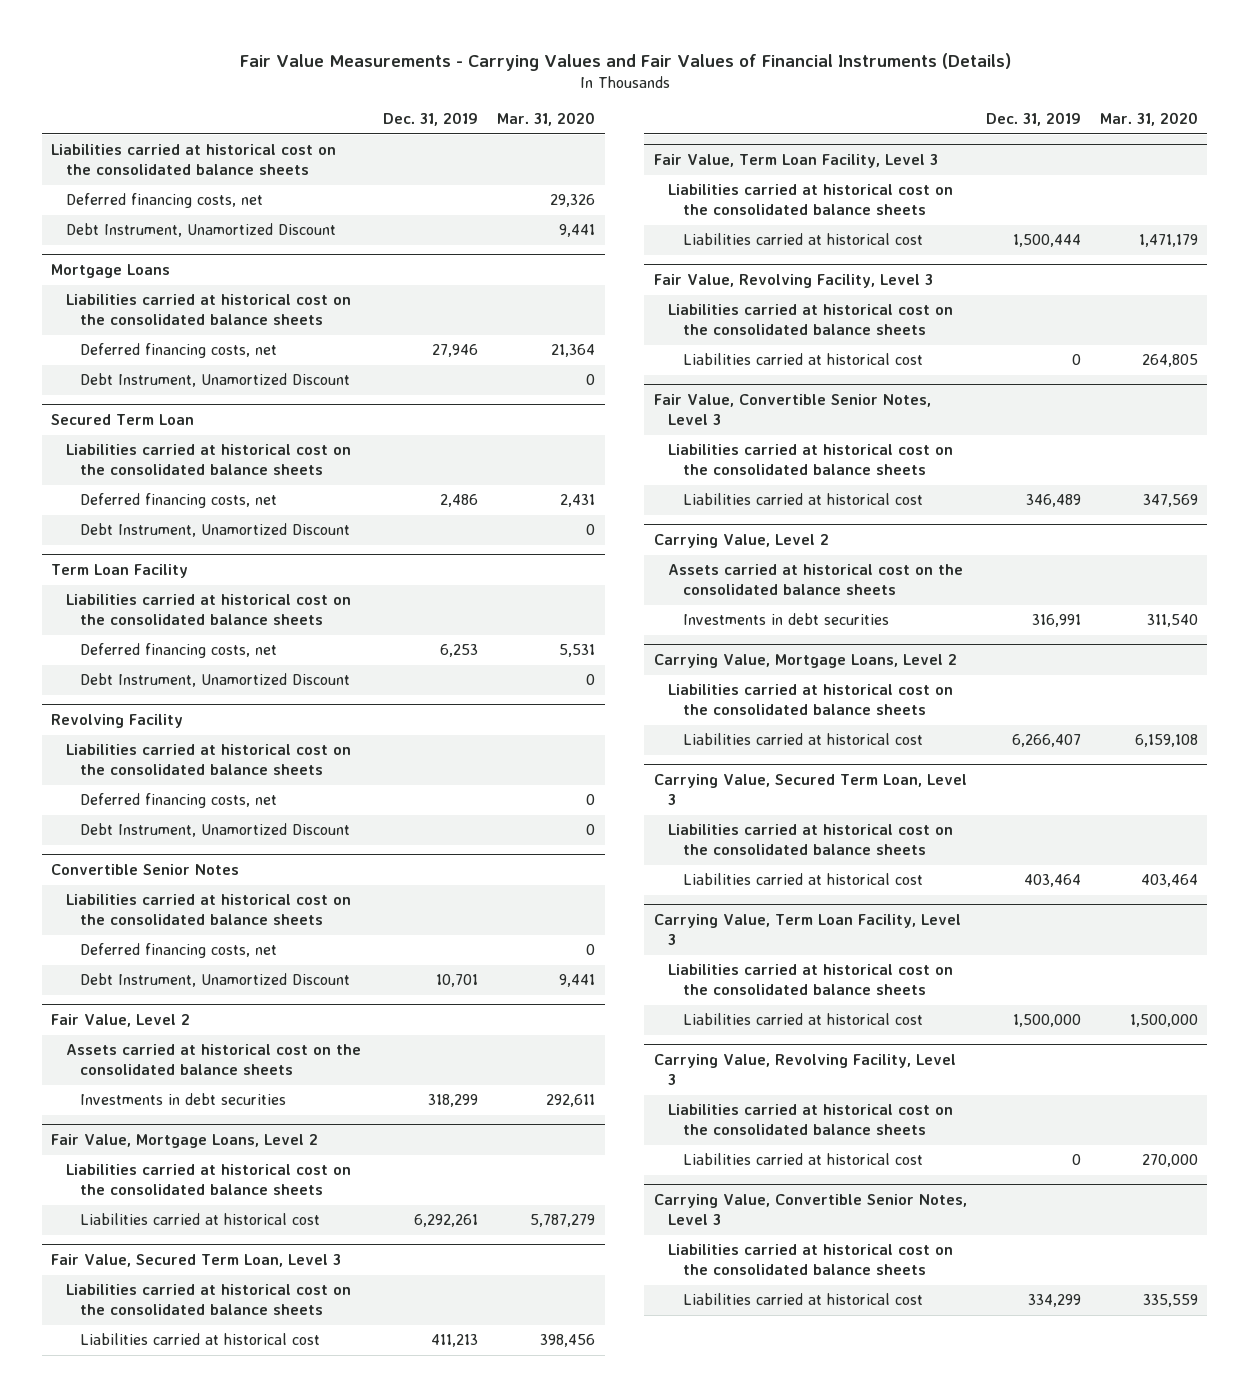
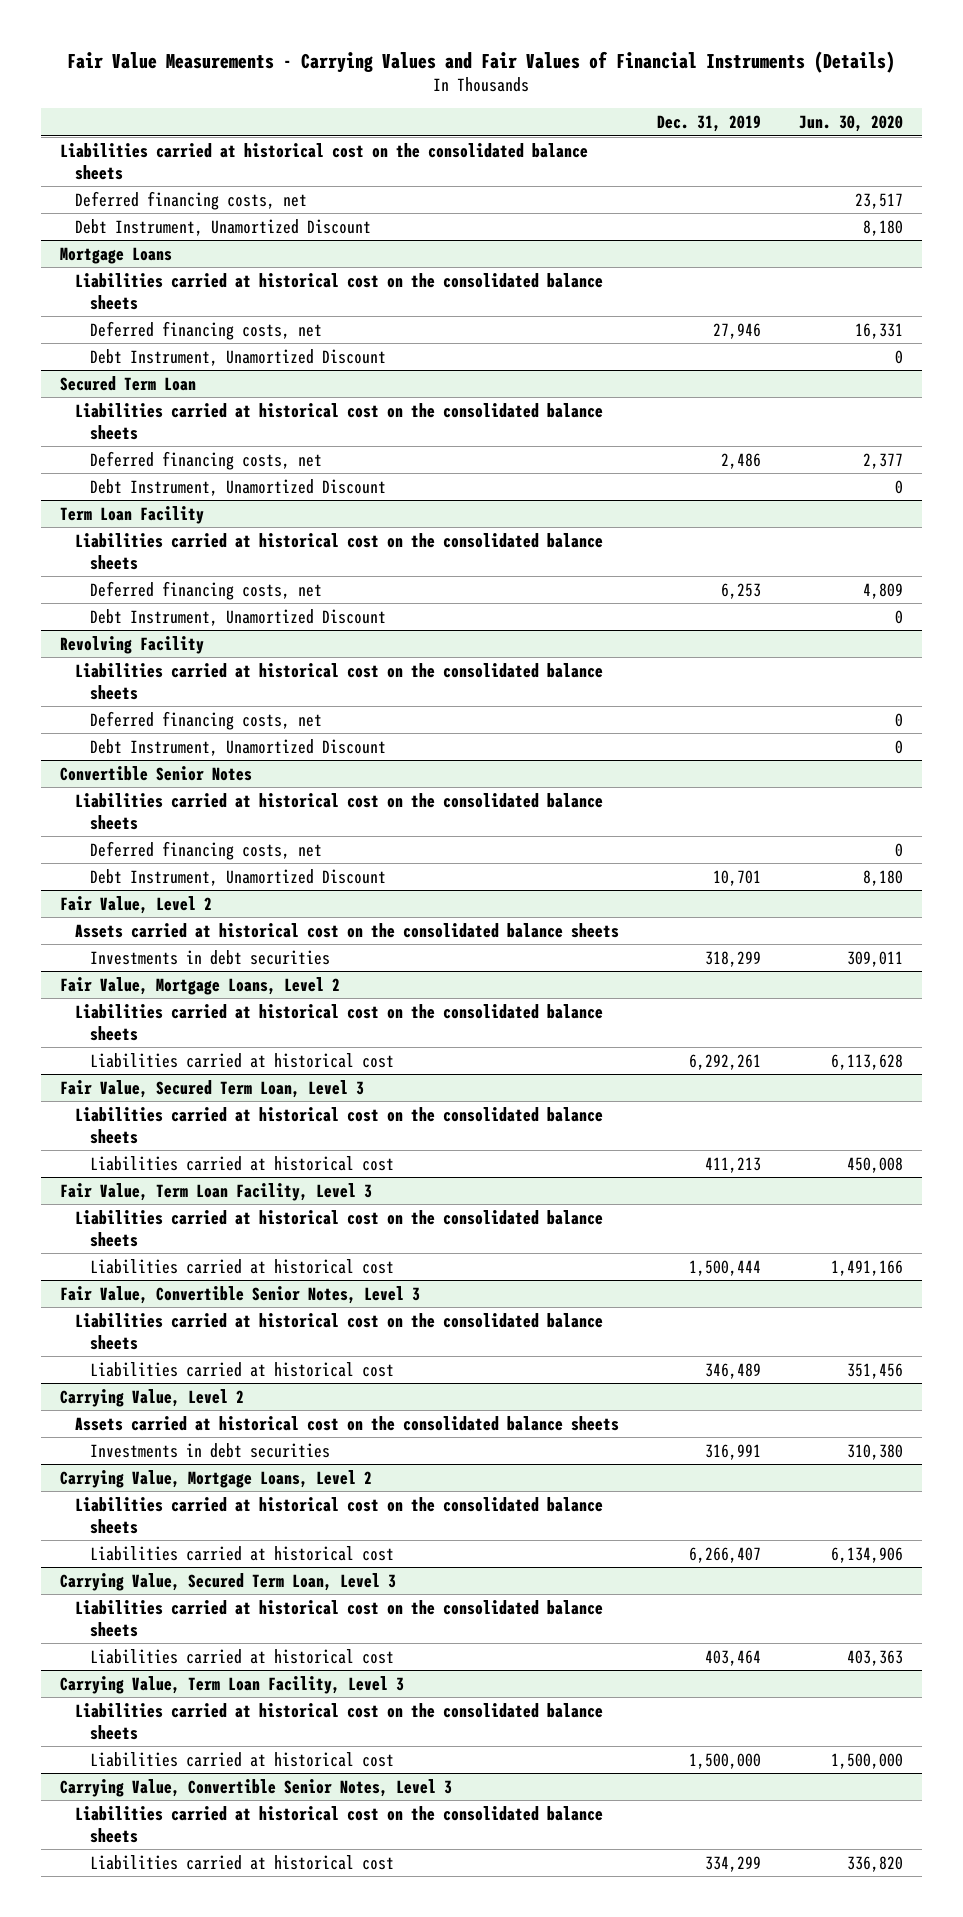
- | Dec. 31, 2019 | Mar. 31, 2020
+ | Dec. 31, 2019 | Jun. 30, 2020
- Fair Value, Revolving Facility, Level 3
- Liabilities carried at historical cost on the consolidated balance sheets
- Liabilities carried at historical cost | 0 | 264,805
- Carrying Value, Revolving Facility, Level 3
- Liabilities carried at historical cost on the consolidated balance sheets
- Liabilities carried at historical cost | 0 | 270,000

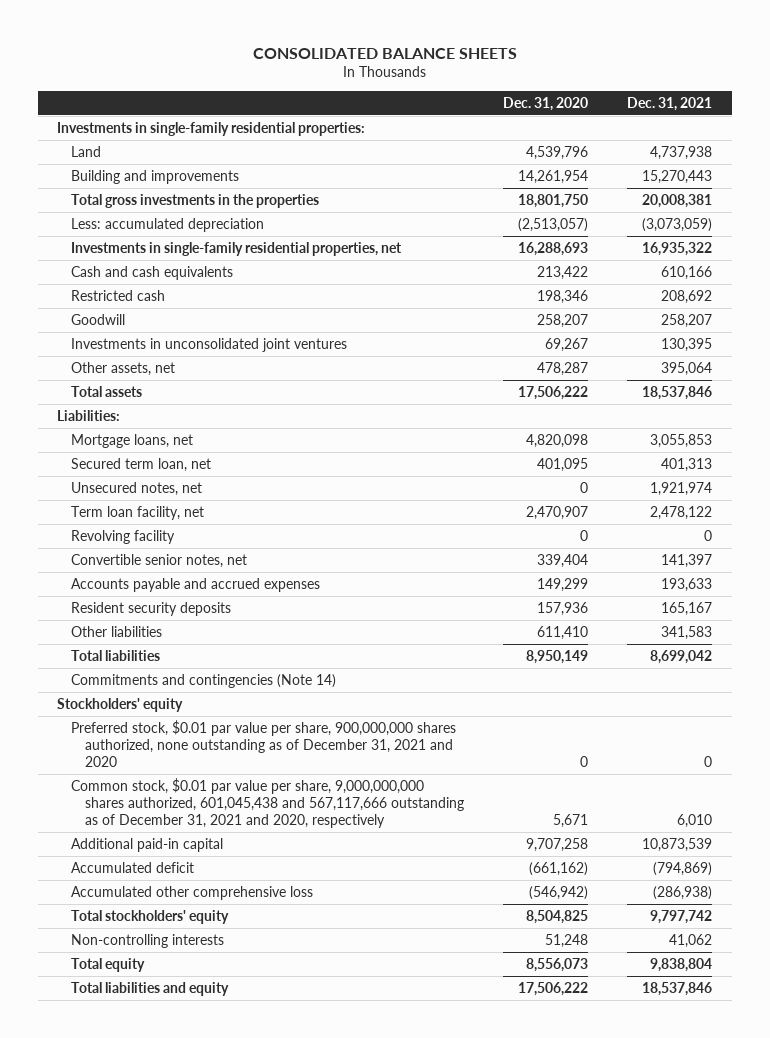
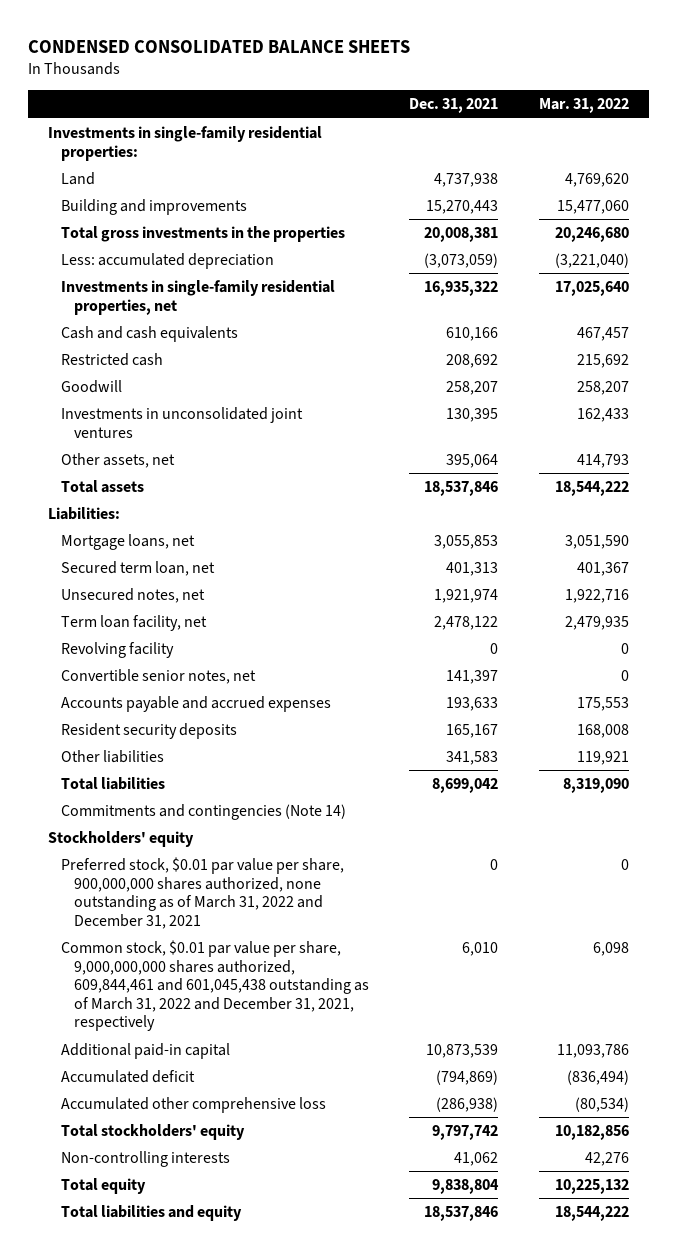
- CONSOLIDATED BALANCE SHEETS
+ CONDENSED CONSOLIDATED BALANCE SHEETS
- | Dec. 31, 2020 | Dec. 31, 2021
+ | Dec. 31, 2021 | Mar. 31, 2022
- Preferred stock, $0.01 par value per share, 900,000,000 shares authorized, none outstanding as of December 31, 2021 and 2020 | 0 | 0
- Common stock, $0.01 par value per share, 9,000,000,000 shares authorized, 601,045,438 and 567,117,666 outstanding as of December 31, 2021 and 2020, respectively | 5,671 | 6,010
+ Preferred stock, $0.01 par value per share, 900,000,000 shares authorized, none outstanding as of March 31, 2022 and December 31, 2021 | 0 | 0
+ Common stock, $0.01 par value per share, 9,000,000,000 shares authorized, 609,844,461 and 601,045,438 outstanding as of March 31, 2022 and December 31, 2021, respectively | 6,010 | 6,098

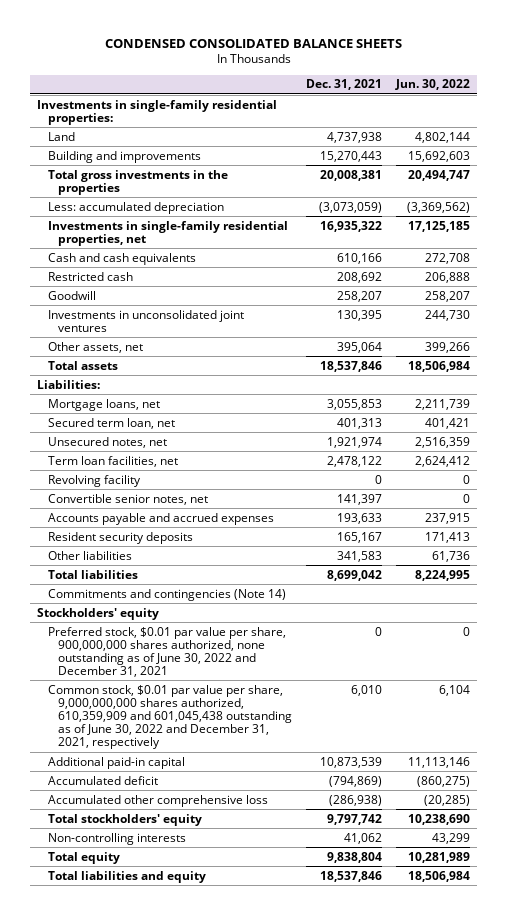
- | Dec. 31, 2021 | Mar. 31, 2022
+ | Dec. 31, 2021 | Jun. 30, 2022
- Term loan facility, net | 2,478,122 | 2,479,935
+ Term loan facilities, net | 2,478,122 | 2,624,412
- Preferred stock, $0.01 par value per share, 900,000,000 shares authorized, none outstanding as of March 31, 2022 and December 31, 2021 | 0 | 0
- Common stock, $0.01 par value per share, 9,000,000,000 shares authorized, 609,844,461 and 601,045,438 outstanding as of March 31, 2022 and December 31, 2021, respectively | 6,010 | 6,098
+ Preferred stock, $0.01 par value per share, 900,000,000 shares authorized, none outstanding as of June 30, 2022 and December 31, 2021 | 0 | 0
+ Common stock, $0.01 par value per share, 9,000,000,000 shares authorized, 610,359,909 and 601,045,438 outstanding as of June 30, 2022 and December 31, 2021, respectively | 6,010 | 6,104

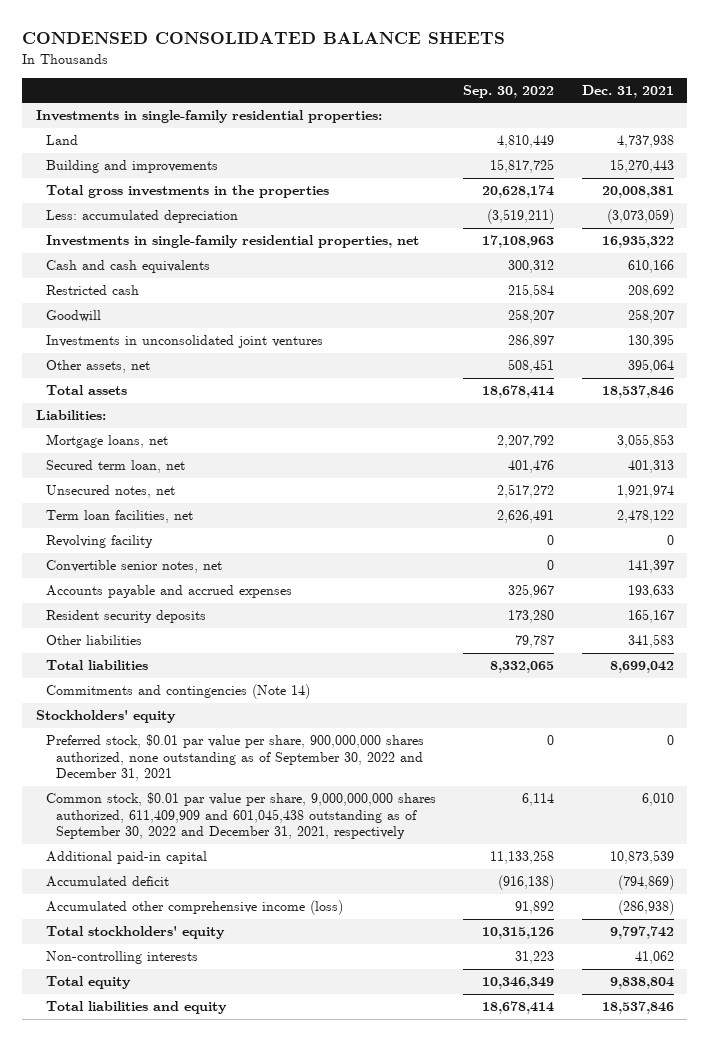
- | Dec. 31, 2021 | Jun. 30, 2022
+ | Sep. 30, 2022 | Dec. 31, 2021
- Preferred stock, $0.01 par value per share, 900,000,000 shares authorized, none outstanding as of June 30, 2022 and December 31, 2021 | 0 | 0
- Common stock, $0.01 par value per share, 9,000,000,000 shares authorized, 610,359,909 and 601,045,438 outstanding as of June 30, 2022 and December 31, 2021, respectively | 6,010 | 6,104
+ Preferred stock, $0.01 par value per share, 900,000,000 shares authorized, none outstanding as of September 30, 2022 and December 31, 2021 | 0 | 0
+ Common stock, $0.01 par value per share, 9,000,000,000 shares authorized, 611,409,909 and 601,045,438 outstanding as of September 30, 2022 and December 31, 2021, respectively | 6,114 | 6,010
- Accumulated other comprehensive loss | (286,938) | (20,285)
+ Accumulated other comprehensive income (loss) | 91,892 | (286,938)

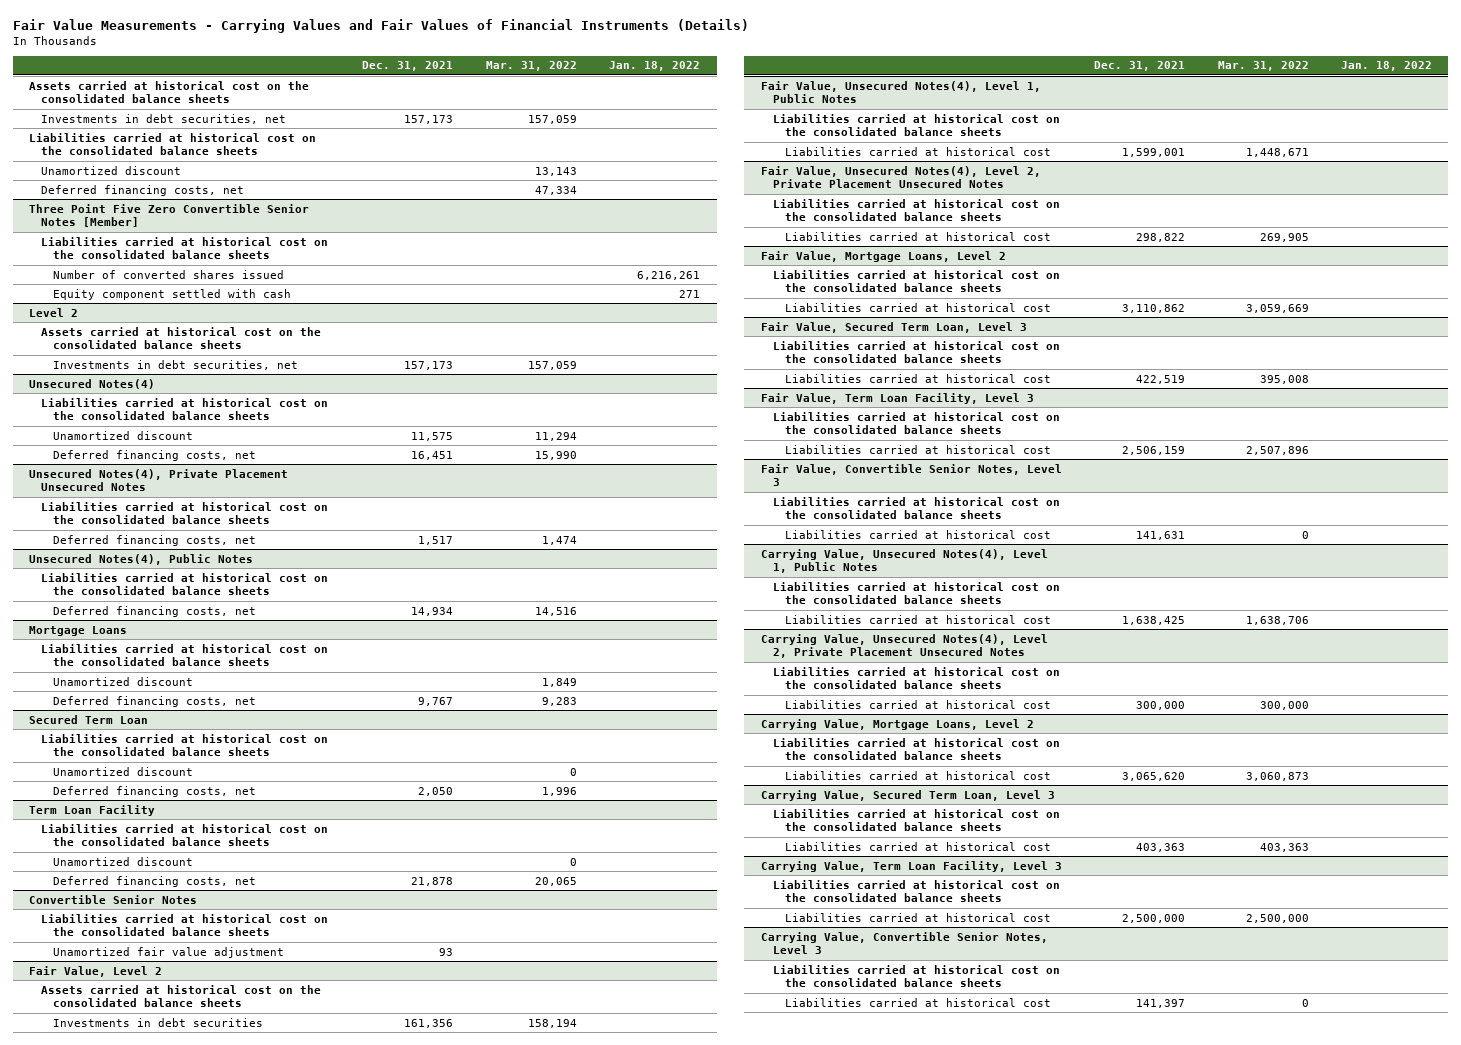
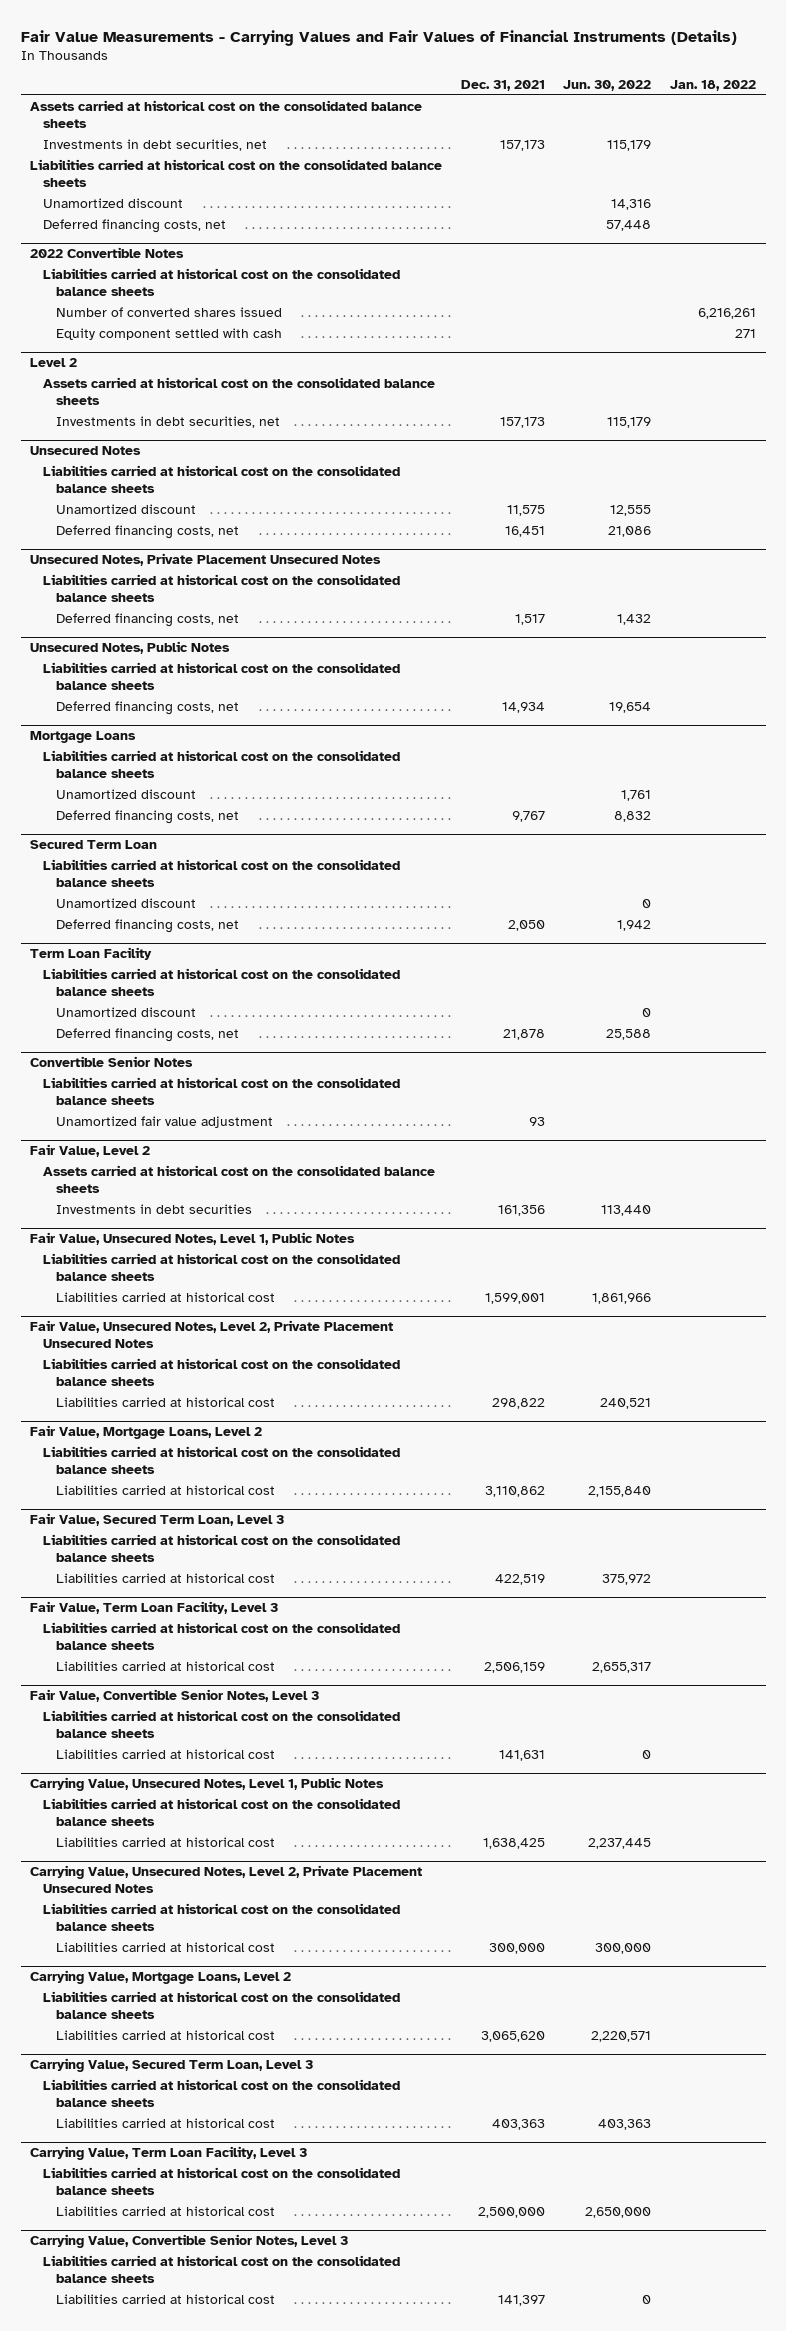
- | Dec. 31, 2021 | Mar. 31, 2022 | Jan. 18, 2022
+ | Dec. 31, 2021 | Jun. 30, 2022 | Jan. 18, 2022
- Three Point Five Zero Convertible Senior Notes [Member]
+ 2022 Convertible Notes
- Unsecured Notes(4)
+ Unsecured Notes
- Unsecured Notes(4), Private Placement Unsecured Notes
+ Unsecured Notes, Private Placement Unsecured Notes
- Unsecured Notes(4), Public Notes
+ Unsecured Notes, Public Notes
- Fair Value, Unsecured Notes(4), Level 1, Public Notes
+ Fair Value, Unsecured Notes, Level 1, Public Notes
- Fair Value, Unsecured Notes(4), Level 2, Private Placement Unsecured Notes
+ Fair Value, Unsecured Notes, Level 2, Private Placement Unsecured Notes
- Carrying Value, Unsecured Notes(4), Level 1, Public Notes
+ Carrying Value, Unsecured Notes, Level 1, Public Notes
- Carrying Value, Unsecured Notes(4), Level 2, Private Placement Unsecured Notes
+ Carrying Value, Unsecured Notes, Level 2, Private Placement Unsecured Notes

